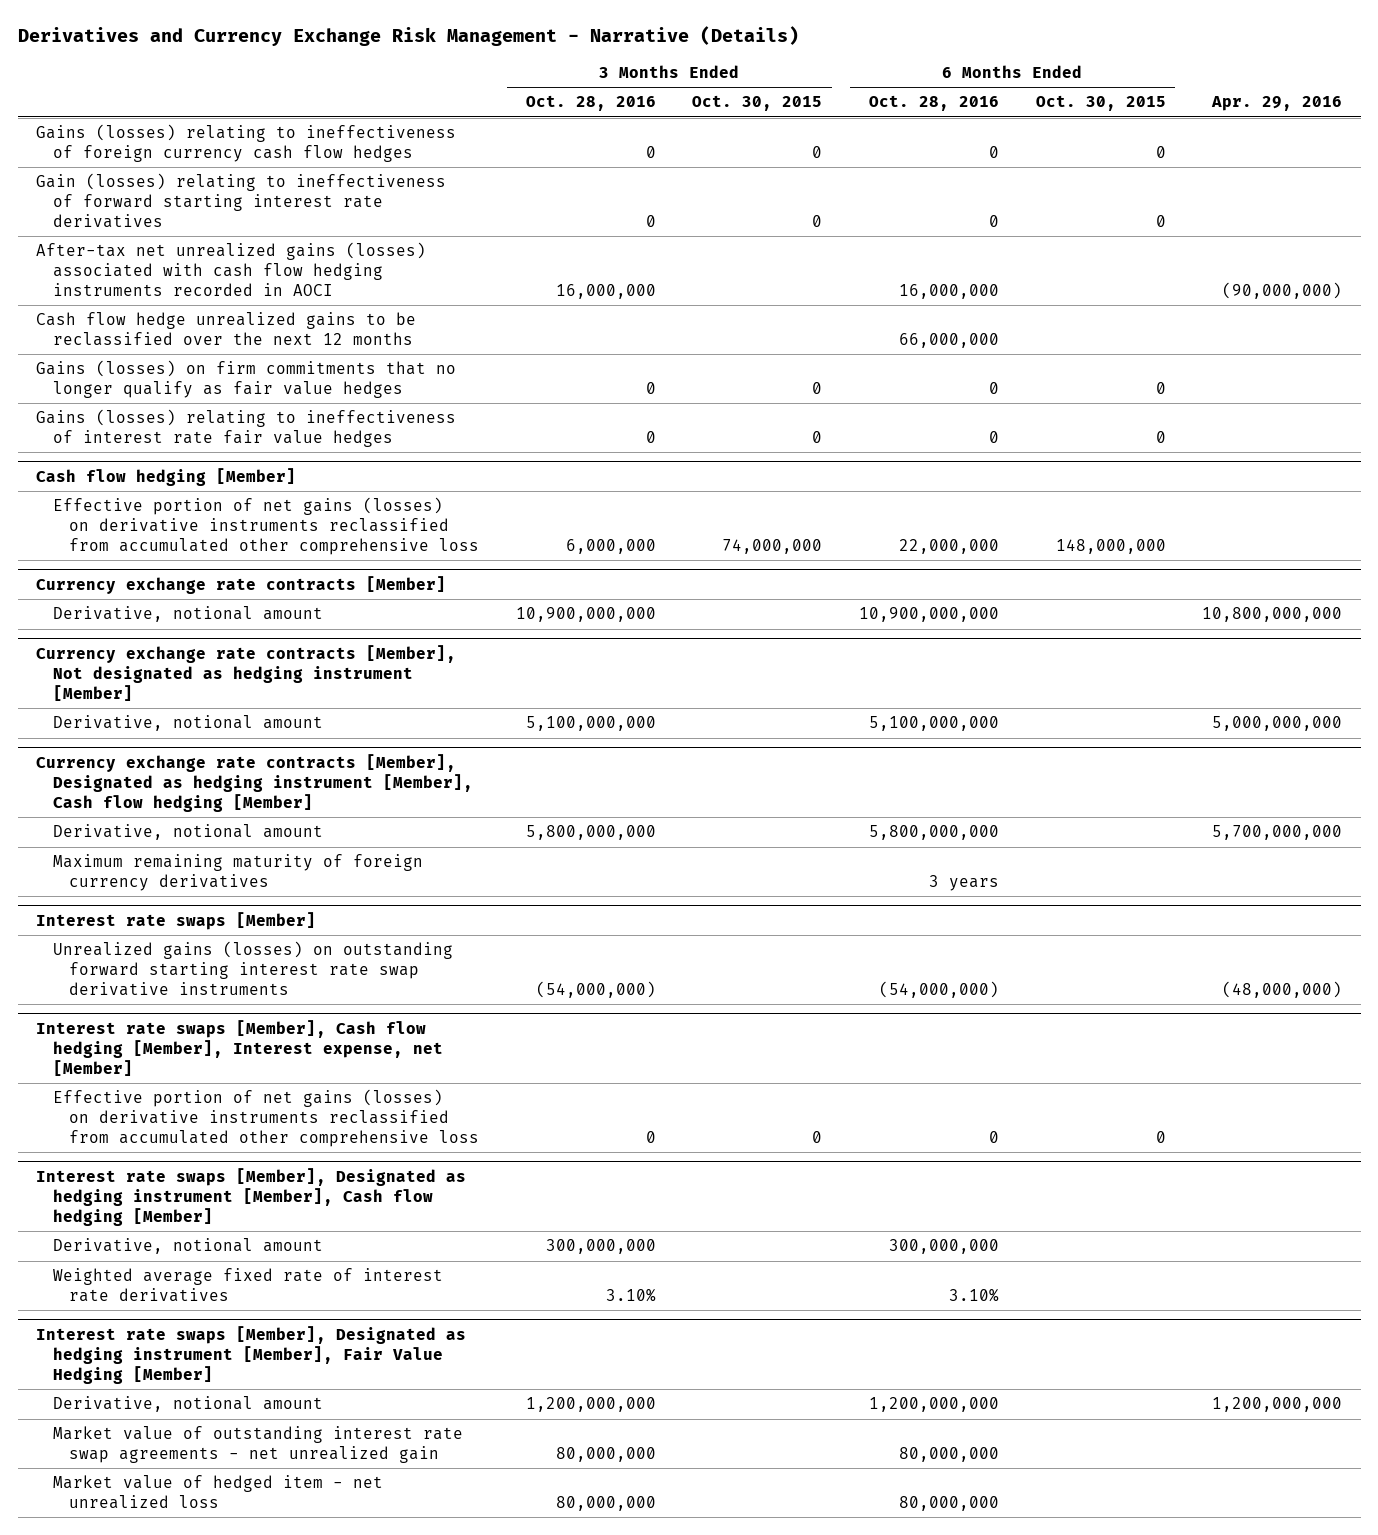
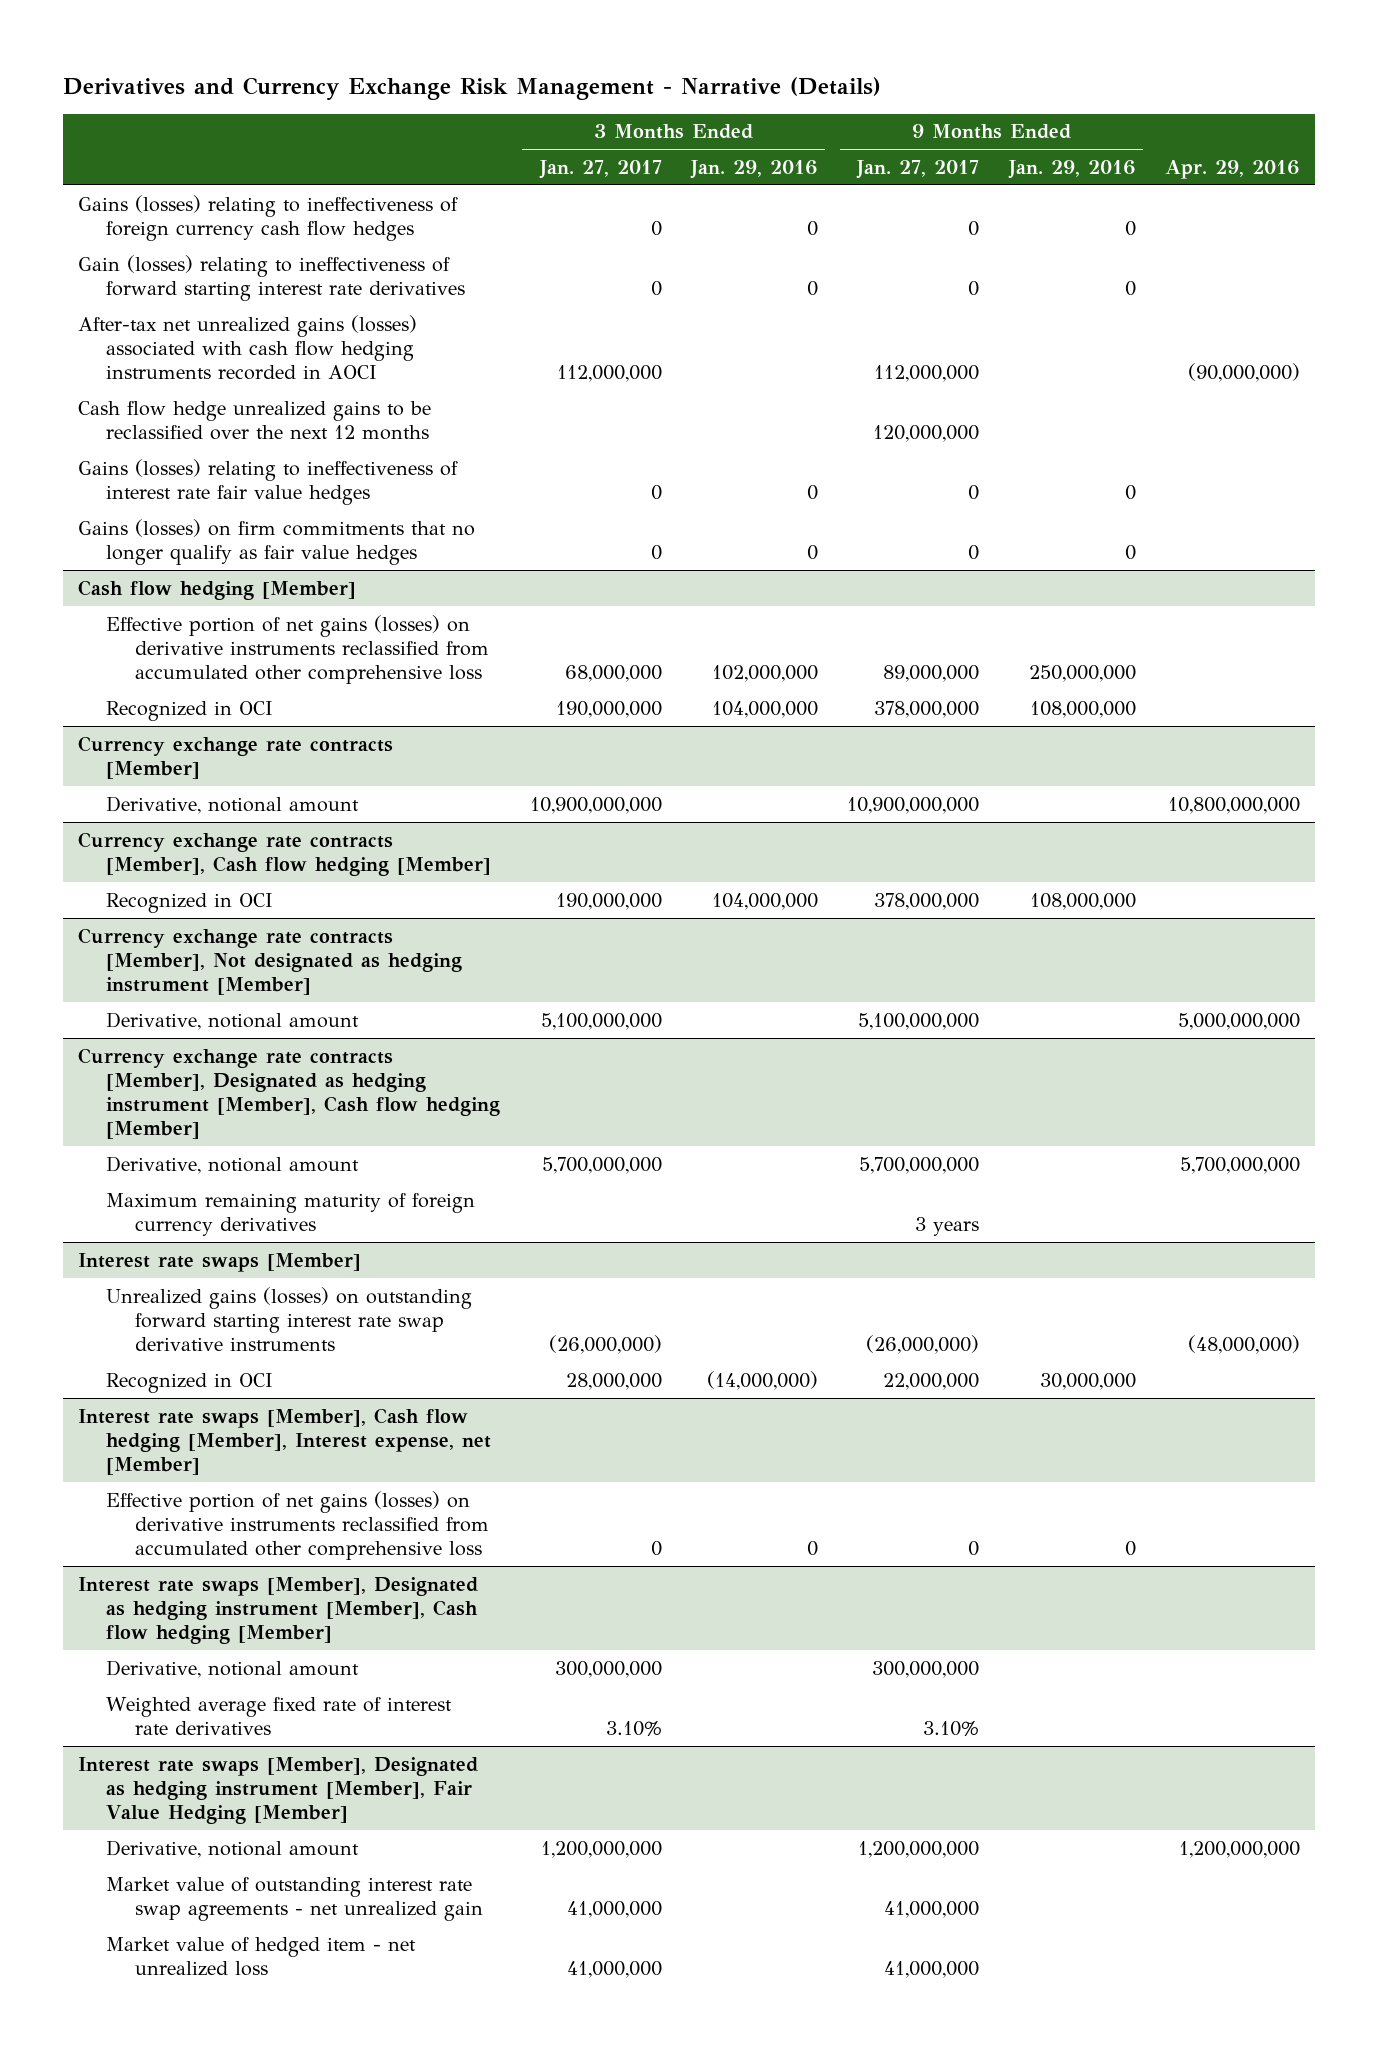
- | 3 Months Ended Oct. 28, 2016 | 3 Months Ended Oct. 30, 2015 | 6 Months Ended Oct. 28, 2016 | 6 Months Ended Oct. 30, 2015 | Apr. 29, 2016
+ | 3 Months Ended Jan. 27, 2017 | 3 Months Ended Jan. 29, 2016 | 9 Months Ended Jan. 27, 2017 | 9 Months Ended Jan. 29, 2016 | Apr. 29, 2016
moved down: Gains (losses) on firm commitments that no longer qualify as fair value hedges | 0 | 0 | 0 | 0 |
@ Cash flow hedging [Member]
+ Recognized in OCI | 190,000,000 | 104,000,000 | 378,000,000 | 108,000,000 |
+ Currency exchange rate contracts [Member], Cash flow hedging [Member]
+ Recognized in OCI | 190,000,000 | 104,000,000 | 378,000,000 | 108,000,000 |
@ Interest rate swaps [Member]
+ Recognized in OCI | 28,000,000 | (14,000,000) | 22,000,000 | 30,000,000 |

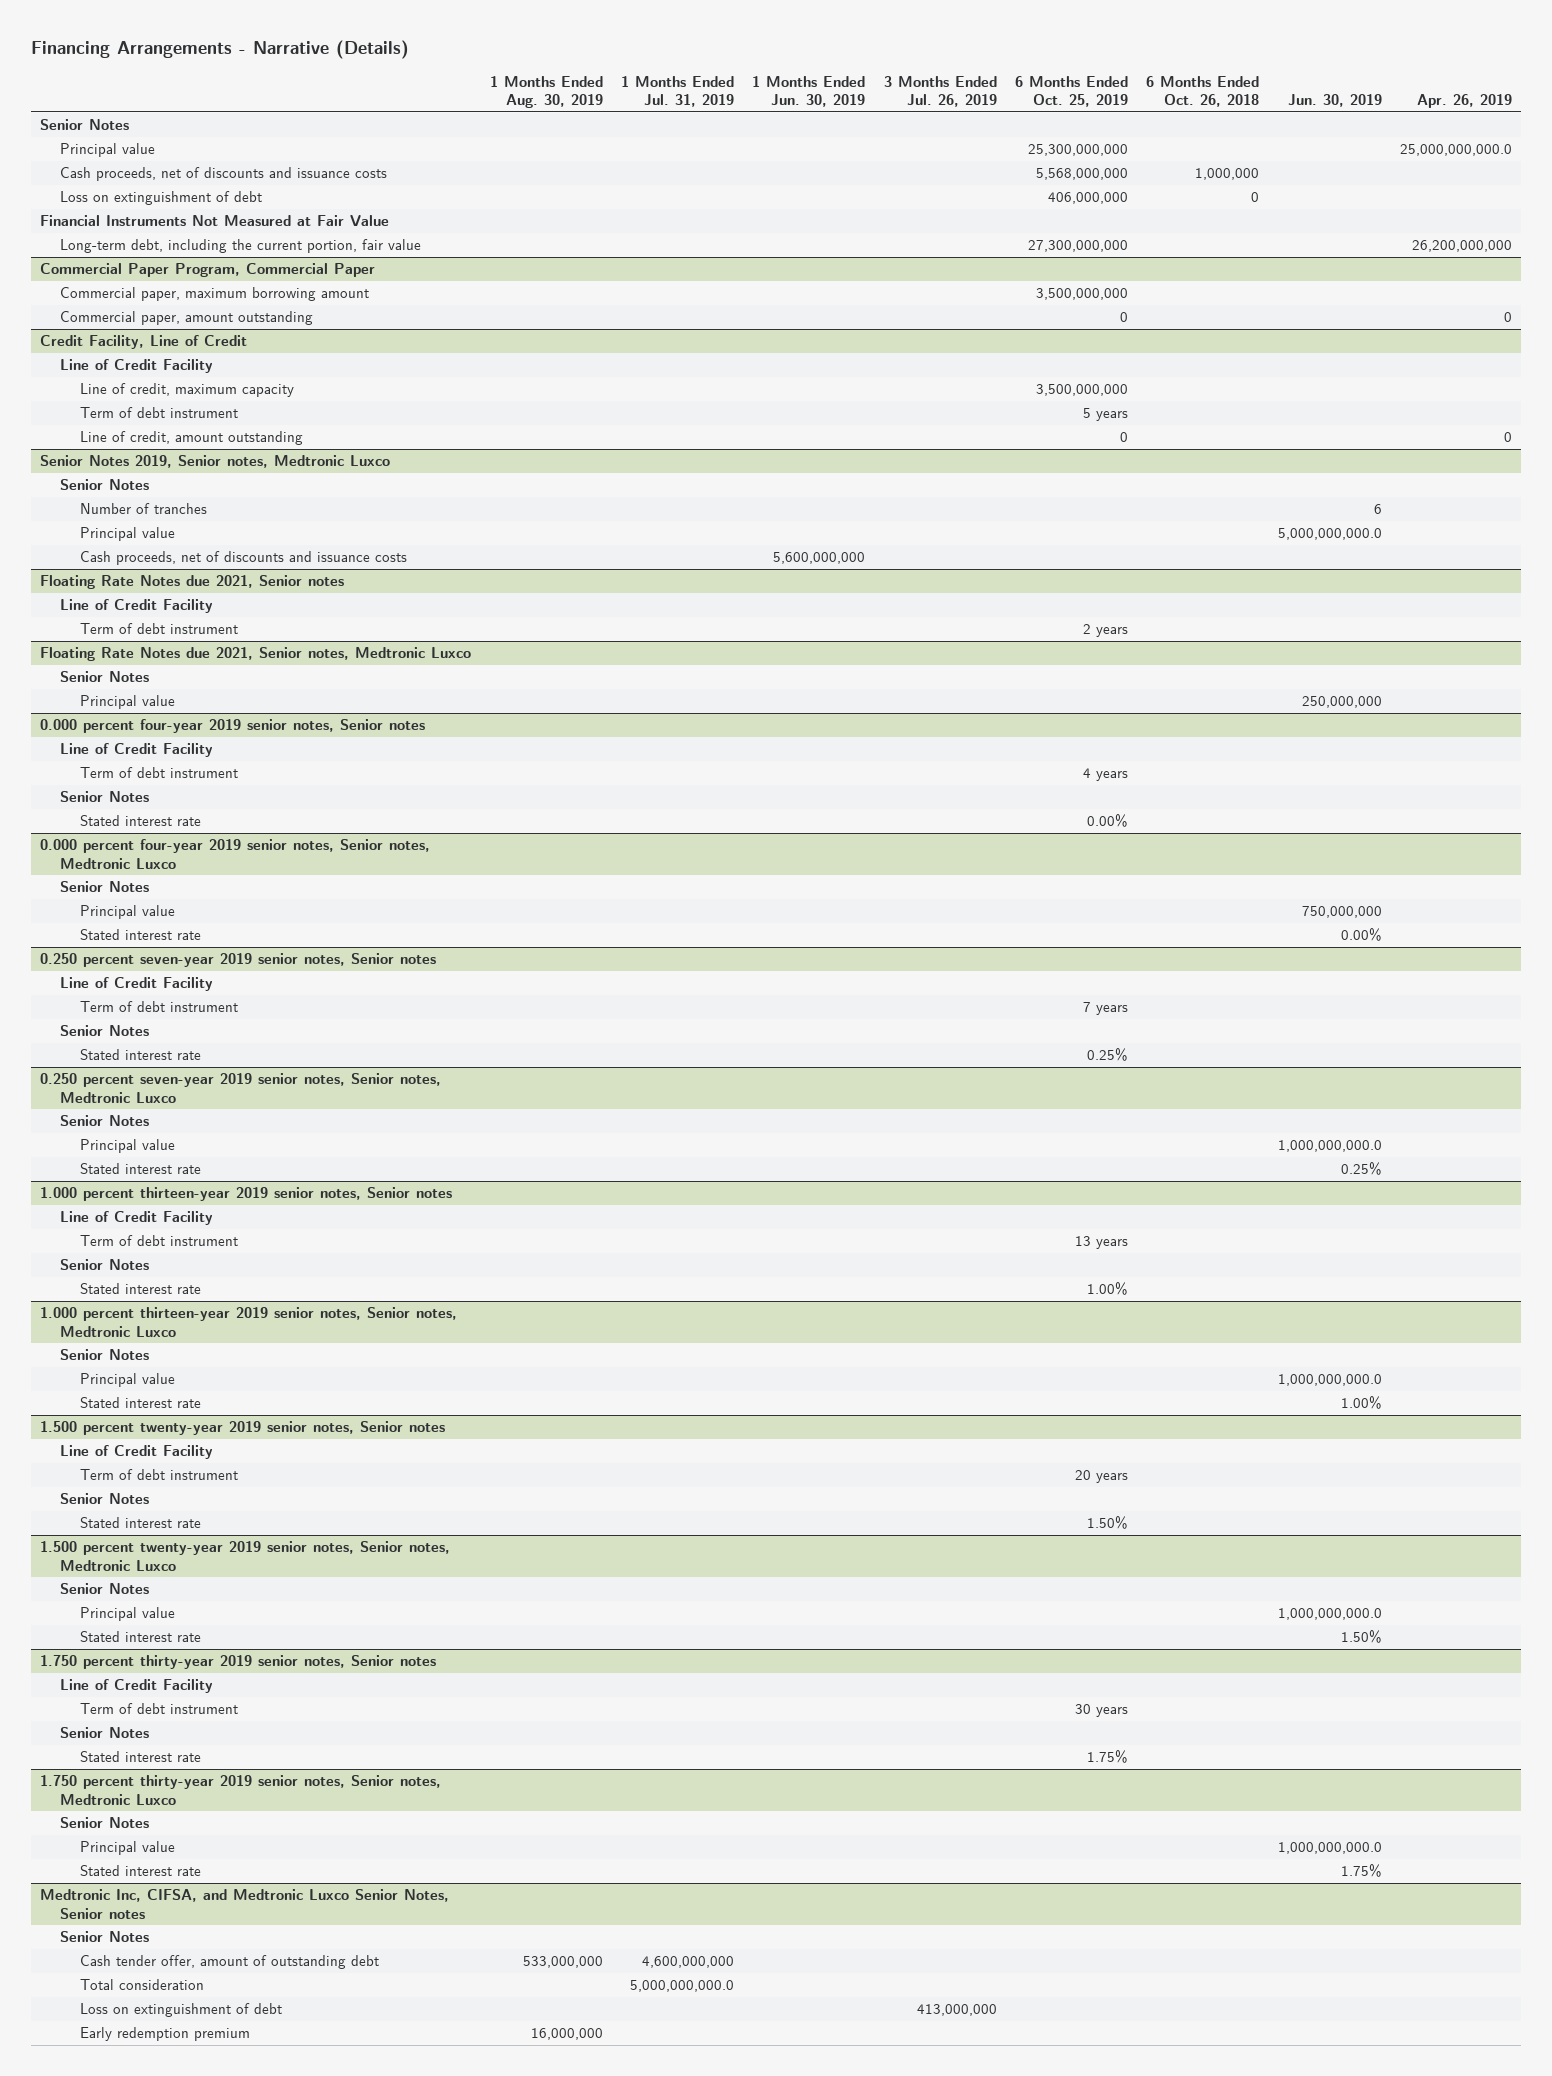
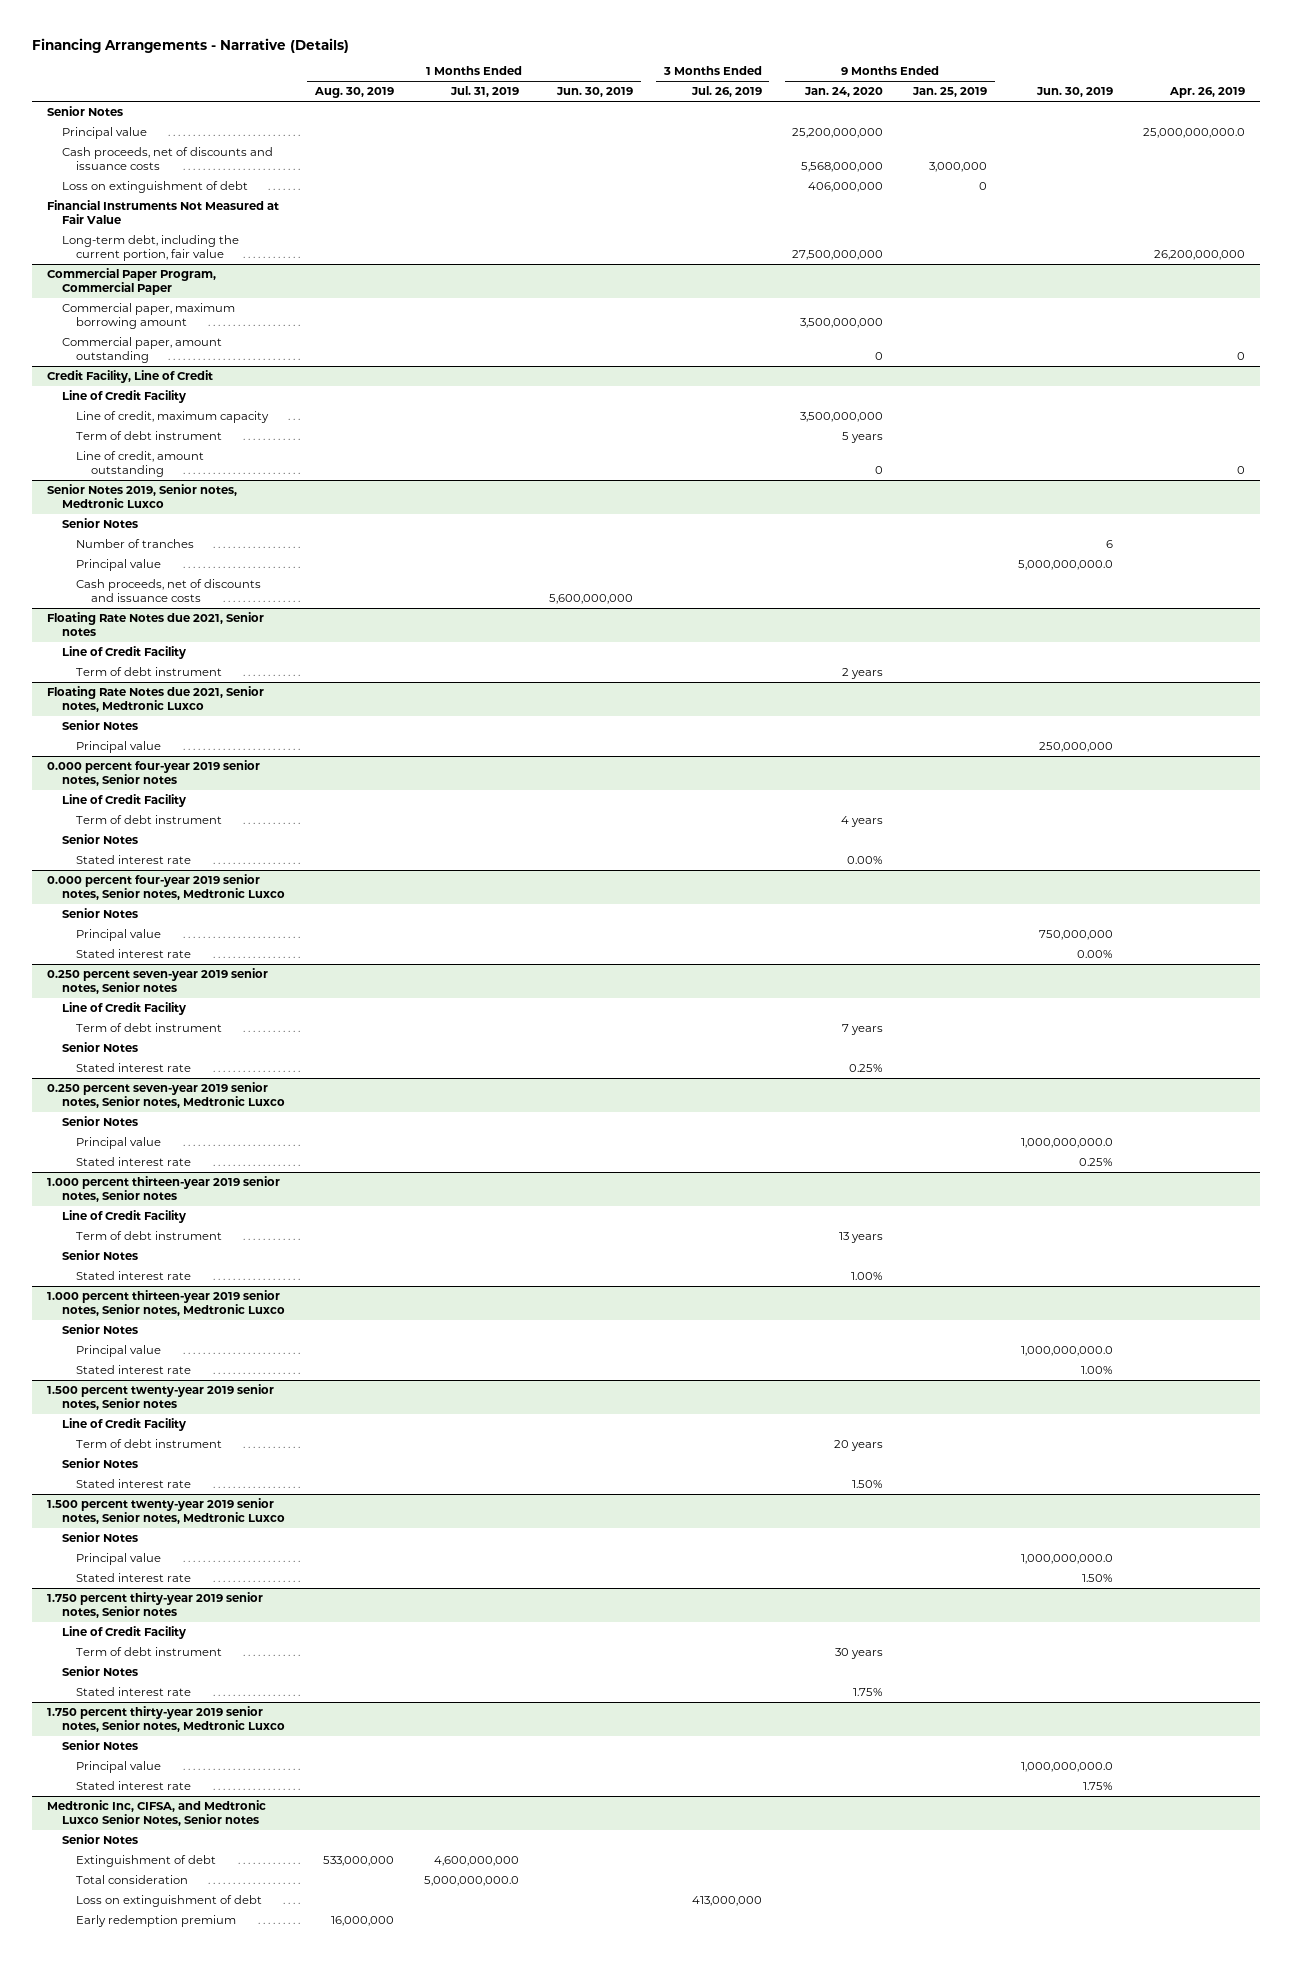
- | 1 Months Ended Aug. 30, 2019 | 1 Months Ended Jul. 31, 2019 | 1 Months Ended Jun. 30, 2019 | 3 Months Ended Jul. 26, 2019 | 6 Months Ended Oct. 25, 2019 | 6 Months Ended Oct. 26, 2018 | Jun. 30, 2019 | Apr. 26, 2019
+ | 1 Months Ended Aug. 30, 2019 | 1 Months Ended Jul. 31, 2019 | 1 Months Ended Jun. 30, 2019 | 3 Months Ended Jul. 26, 2019 | 9 Months Ended Jan. 24, 2020 | 9 Months Ended Jan. 25, 2019 | Jun. 30, 2019 | Apr. 26, 2019
@ Medtronic Inc, CIFSA, and Medtronic Luxco Senior Notes, Senior notes
- Cash tender offer, amount of outstanding debt | 533,000,000 | 4,600,000,000 | | | | | |
+ Extinguishment of debt | 533,000,000 | 4,600,000,000 | | | | | |

